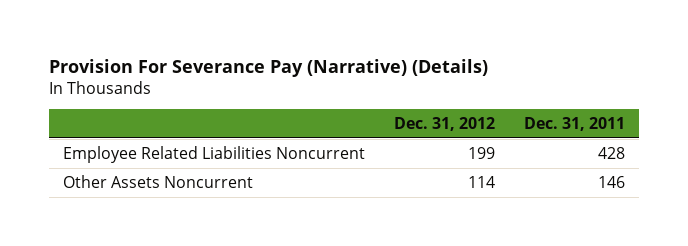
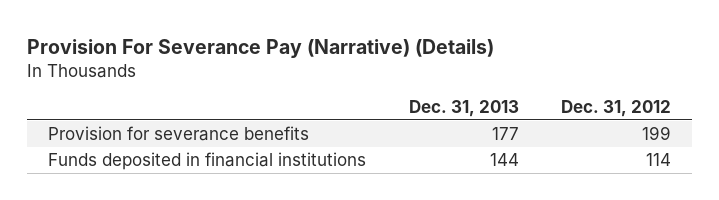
- | Dec. 31, 2012 | Dec. 31, 2011
+ | Dec. 31, 2013 | Dec. 31, 2012
- Employee Related Liabilities Noncurrent | 199 | 428
- Other Assets Noncurrent | 114 | 146
+ Provision for severance benefits | 177 | 199
+ Funds deposited in financial institutions | 144 | 114

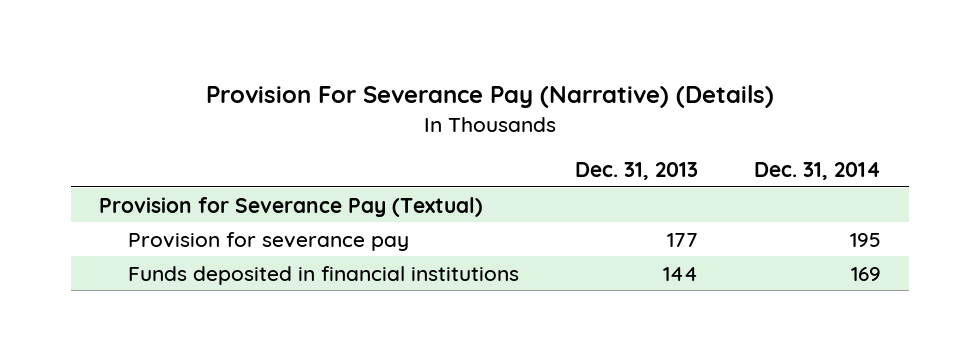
- | Dec. 31, 2013 | Dec. 31, 2012
+ | Dec. 31, 2013 | Dec. 31, 2014
- Provision for severance benefits | 177 | 199
+ Provision for Severance Pay (Textual)
+ Provision for severance pay | 177 | 195

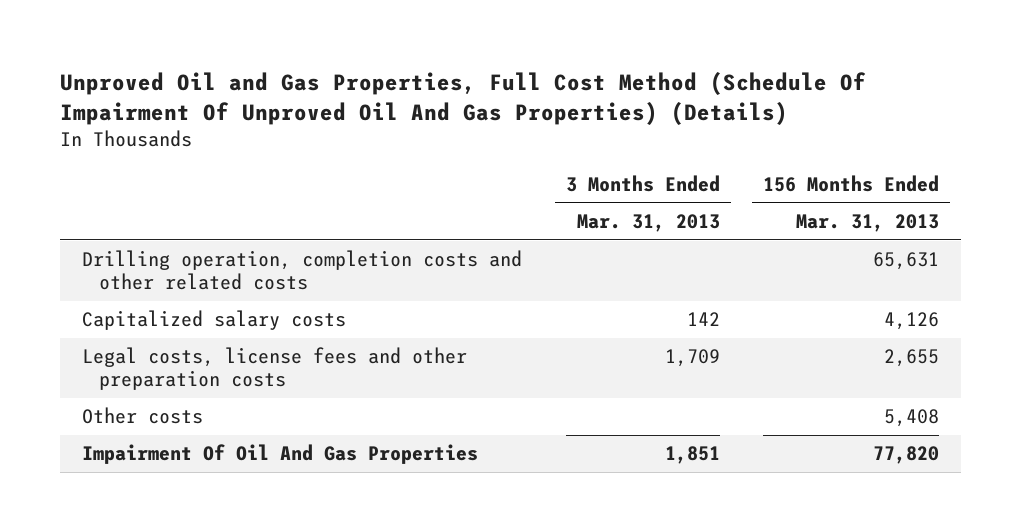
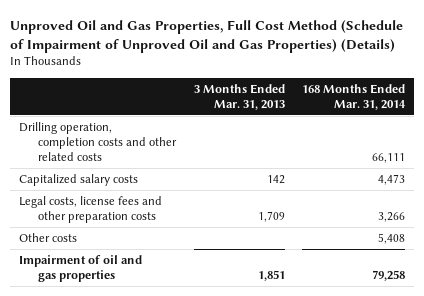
- Unproved Oil and Gas Properties, Full Cost Method (Schedule Of Impairment Of Unproved Oil And Gas Properties) (Details)
+ Unproved Oil and Gas Properties, Full Cost Method (Schedule of Impairment of Unproved Oil and Gas Properties) (Details)
- | 3 Months Ended Mar. 31, 2013 | 156 Months Ended Mar. 31, 2013
+ | 3 Months Ended Mar. 31, 2013 | 168 Months Ended Mar. 31, 2014
- Impairment Of Oil And Gas Properties | 1,851 | 77,820
+ Impairment of oil and gas properties | 1,851 | 79,258

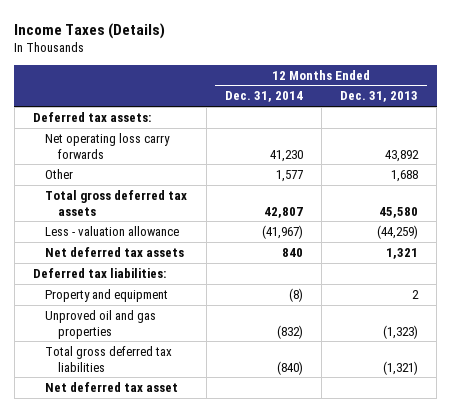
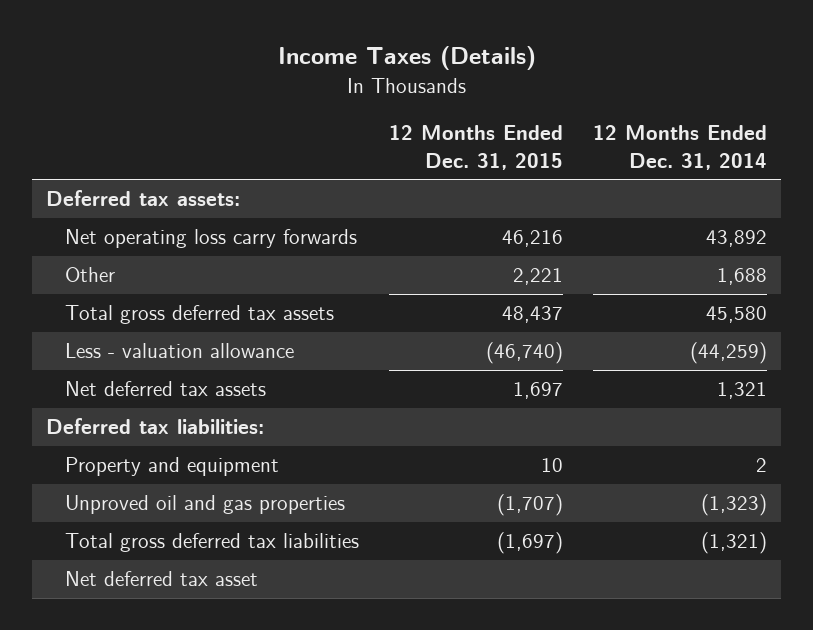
- | 12 Months Ended Dec. 31, 2014 | 12 Months Ended Dec. 31, 2013
+ | 12 Months Ended Dec. 31, 2015 | 12 Months Ended Dec. 31, 2014
- Net operating loss carry forwards | 41,230 | 43,892
- Other | 1,577 | 1,688
- Total gross deferred tax assets | 42,807 | 45,580
- Less - valuation allowance | (41,967) | (44,259)
- Net deferred tax assets | 840 | 1,321
+ Net operating loss carry forwards | 46,216 | 43,892
+ Other | 2,221 | 1,688
+ Total gross deferred tax assets | 48,437 | 45,580
+ Less - valuation allowance | (46,740) | (44,259)
+ Net deferred tax assets | 1,697 | 1,321
- Property and equipment | (8) | 2
- Unproved oil and gas properties | (832) | (1,323)
- Total gross deferred tax liabilities | (840) | (1,321)
+ Property and equipment | 10 | 2
+ Unproved oil and gas properties | (1,707) | (1,323)
+ Total gross deferred tax liabilities | (1,697) | (1,321)

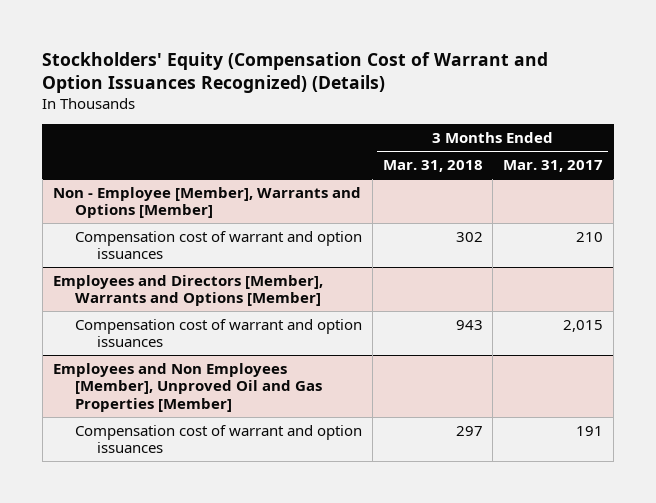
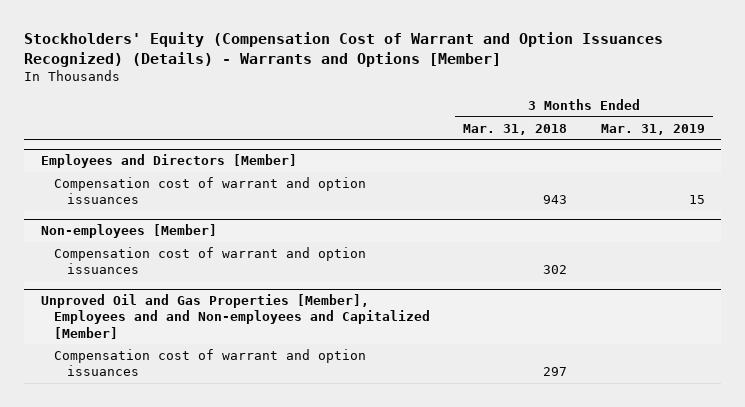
- Stockholders' Equity (Compensation Cost of Warrant and Option Issuances Recognized) (Details)
+ Stockholders' Equity (Compensation Cost of Warrant and Option Issuances Recognized) (Details) - Warrants and Options [Member]
- | 3 Months Ended Mar. 31, 2018 | 3 Months Ended Mar. 31, 2017
+ | 3 Months Ended Mar. 31, 2018 | 3 Months Ended Mar. 31, 2019
- Non - Employee [Member], Warrants and Options [Member]
- Compensation cost of warrant and option issuances | 302 | 210
- Employees and Directors [Member], Warrants and Options [Member]
+ Employees and Directors [Member]
- Employees and Non Employees [Member], Unproved Oil and Gas Properties [Member]
+ Non-employees [Member]
+ Compensation cost of warrant and option issuances | 302 |
+ Unproved Oil and Gas Properties [Member], Employees and and Non-employees and Capitalized [Member]

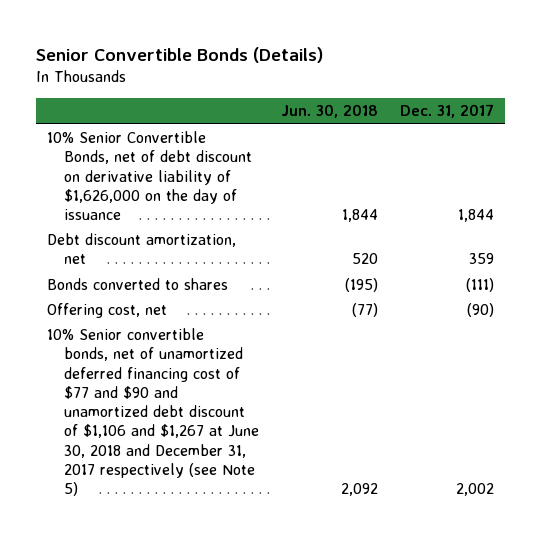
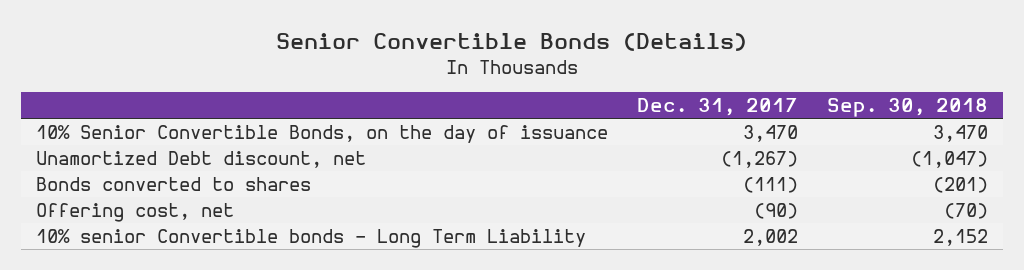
- | Jun. 30, 2018 | Dec. 31, 2017
+ | Dec. 31, 2017 | Sep. 30, 2018
- 10% Senior Convertible Bonds, net of debt discount on derivative liability of $1,626,000 on the day of issuance | 1,844 | 1,844
- Debt discount amortization, net | 520 | 359
+ 10% Senior Convertible Bonds, on the day of issuance | 3,470 | 3,470
+ Unamortized Debt discount, net | (1,267) | (1,047)
- 10% Senior convertible bonds, net of unamortized deferred financing cost of $77 and $90 and unamortized debt discount of $1,106 and $1,267 at June 30, 2018 and December 31, 2017 respectively (see Note 5) | 2,092 | 2,002
+ 10% senior Convertible bonds - Long Term Liability | 2,002 | 2,152

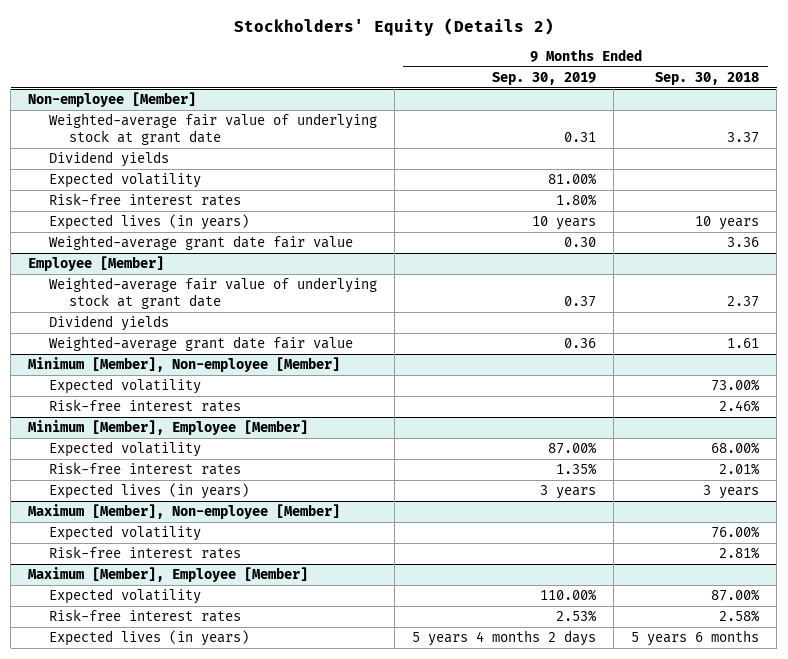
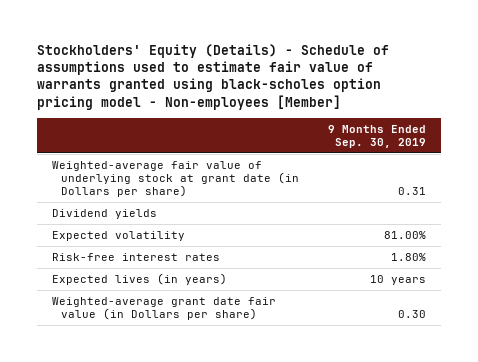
- Stockholders' Equity (Details 2)
+ Stockholders' Equity (Details) - Schedule of assumptions used to estimate fair value of warrants granted using black-scholes option pricing model - Non-employees [Member]
- | 9 Months Ended Sep. 30, 2019 | 9 Months Ended Sep. 30, 2018
+ | 9 Months Ended Sep. 30, 2019
- Non-employee [Member]
- Weighted-average fair value of underlying stock at grant date | 0.31 | 3.37
+ Weighted-average fair value of underlying stock at grant date (in Dollars per share) | 0.31
- Weighted-average grant date fair value | 0.30 | 3.36
- Employee [Member]
- Weighted-average fair value of underlying stock at grant date | 0.37 | 2.37
- Dividend yields
- Weighted-average grant date fair value | 0.36 | 1.61
- Minimum [Member], Non-employee [Member]
- Expected volatility | | 73.00%
- Risk-free interest rates | | 2.46%
- Minimum [Member], Employee [Member]
- Expected volatility | 87.00% | 68.00%
- Risk-free interest rates | 1.35% | 2.01%
- Expected lives (in years) | 3 years | 3 years
- Maximum [Member], Non-employee [Member]
- Expected volatility | | 76.00%
- Risk-free interest rates | | 2.81%
- Maximum [Member], Employee [Member]
- Expected volatility | 110.00% | 87.00%
- Risk-free interest rates | 2.53% | 2.58%
- Expected lives (in years) | 5 years 4 months 2 days | 5 years 6 months
+ Weighted-average grant date fair value (in Dollars per share) | 0.30

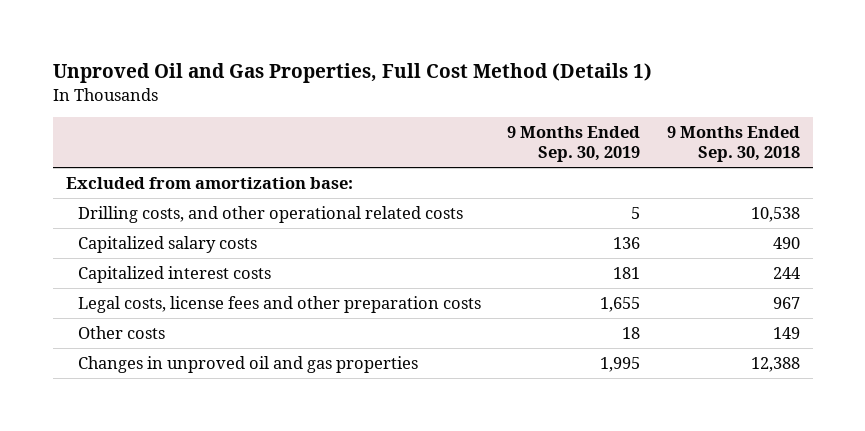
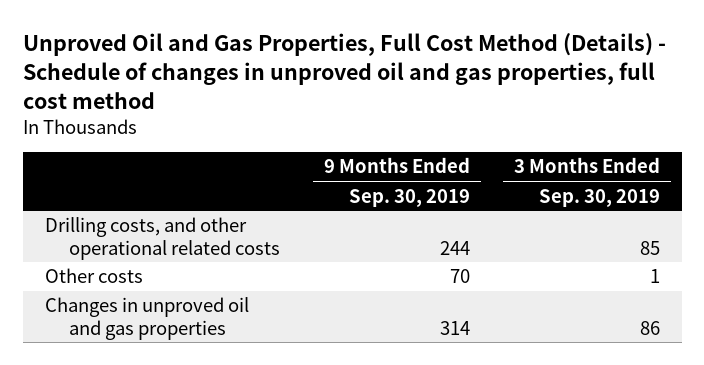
- Unproved Oil and Gas Properties, Full Cost Method (Details 1)
+ Unproved Oil and Gas Properties, Full Cost Method (Details) - Schedule of changes in unproved oil and gas properties, full cost method
- | 9 Months Ended Sep. 30, 2019 | 9 Months Ended Sep. 30, 2018
+ | 9 Months Ended Sep. 30, 2019 | 3 Months Ended Sep. 30, 2019
- Excluded from amortization base:
- Drilling costs, and other operational related costs | 5 | 10,538
- Capitalized salary costs | 136 | 490
- Capitalized interest costs | 181 | 244
- Legal costs, license fees and other preparation costs | 1,655 | 967
- Other costs | 18 | 149
- Changes in unproved oil and gas properties | 1,995 | 12,388
+ Drilling costs, and other operational related costs | 244 | 85
+ Other costs | 70 | 1
+ Changes in unproved oil and gas properties | 314 | 86

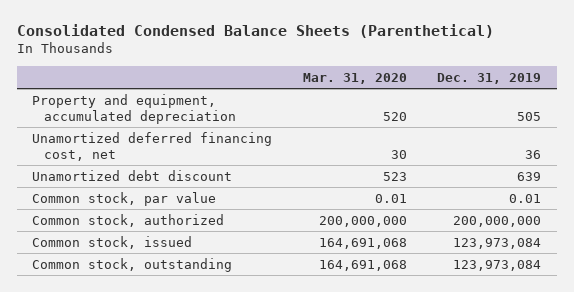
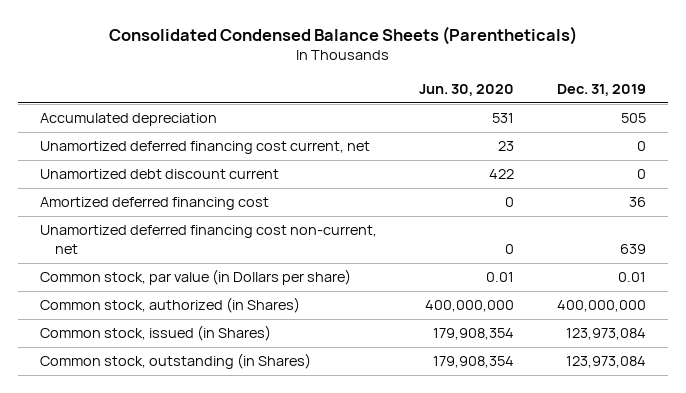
- Consolidated Condensed Balance Sheets (Parenthetical)
+ Consolidated Condensed Balance Sheets (Parentheticals)
- | Mar. 31, 2020 | Dec. 31, 2019
+ | Jun. 30, 2020 | Dec. 31, 2019
- Property and equipment, accumulated depreciation | 520 | 505
- Unamortized deferred financing cost, net | 30 | 36
- Unamortized debt discount | 523 | 639
- Common stock, par value | 0.01 | 0.01
- Common stock, authorized | 200,000,000 | 200,000,000
- Common stock, issued | 164,691,068 | 123,973,084
- Common stock, outstanding | 164,691,068 | 123,973,084
+ Accumulated depreciation | 531 | 505
+ Unamortized deferred financing cost current, net | 23 | 0
+ Unamortized debt discount current | 422 | 0
+ Amortized deferred financing cost | 0 | 36
+ Unamortized deferred financing cost non-current, net | 0 | 639
+ Common stock, par value (in Dollars per share) | 0.01 | 0.01
+ Common stock, authorized (in Shares) | 400,000,000 | 400,000,000
+ Common stock, issued (in Shares) | 179,908,354 | 123,973,084
+ Common stock, outstanding (in Shares) | 179,908,354 | 123,973,084

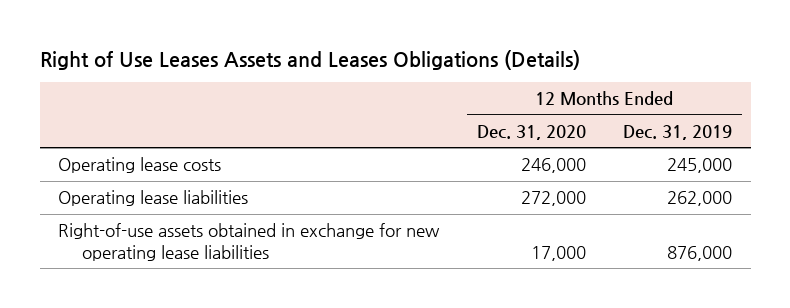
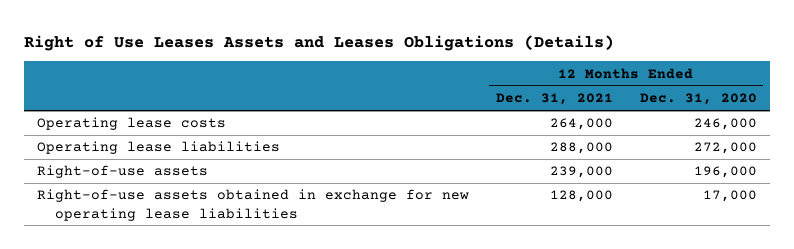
- | 12 Months Ended Dec. 31, 2020 | 12 Months Ended Dec. 31, 2019
+ | 12 Months Ended Dec. 31, 2021 | 12 Months Ended Dec. 31, 2020
+ Right-of-use assets | 239,000 | 196,000

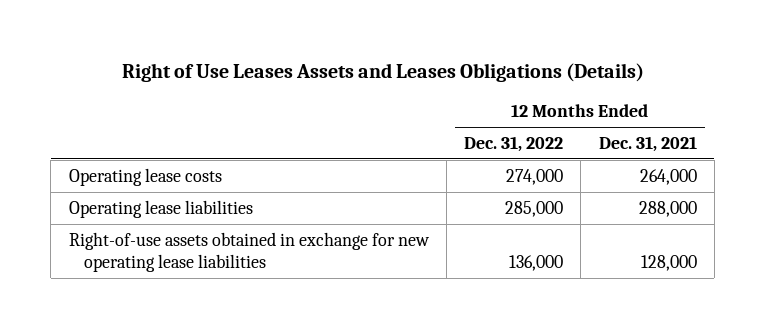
- | 12 Months Ended Dec. 31, 2021 | 12 Months Ended Dec. 31, 2020
+ | 12 Months Ended Dec. 31, 2022 | 12 Months Ended Dec. 31, 2021
- Right-of-use assets | 239,000 | 196,000

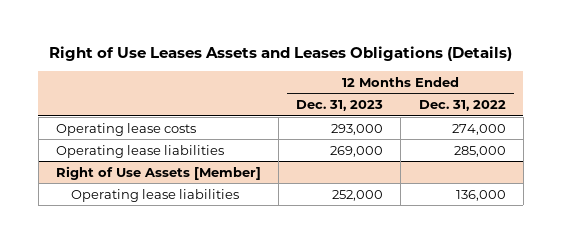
- | 12 Months Ended Dec. 31, 2022 | 12 Months Ended Dec. 31, 2021
+ | 12 Months Ended Dec. 31, 2023 | 12 Months Ended Dec. 31, 2022
- Right-of-use assets obtained in exchange for new operating lease liabilities | 136,000 | 128,000
+ Right of Use Assets [Member]
+ Operating lease liabilities | 252,000 | 136,000

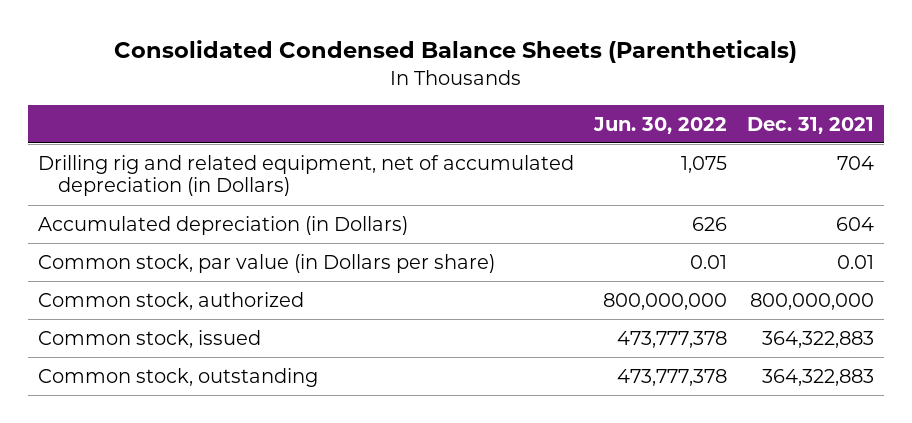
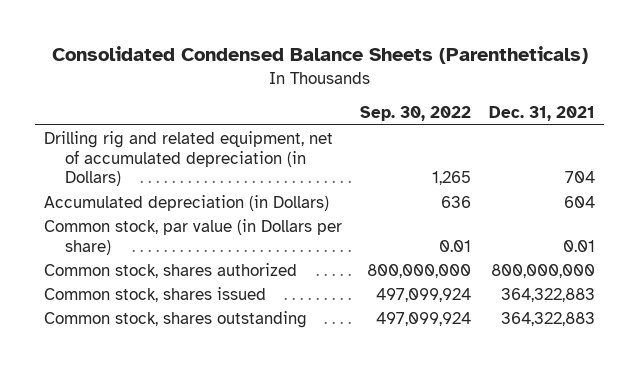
- | Jun. 30, 2022 | Dec. 31, 2021
+ | Sep. 30, 2022 | Dec. 31, 2021
- Common stock, authorized | 800,000,000 | 800,000,000
- Common stock, issued | 473,777,378 | 364,322,883
- Common stock, outstanding | 473,777,378 | 364,322,883
+ Common stock, shares authorized | 800,000,000 | 800,000,000
+ Common stock, shares issued | 497,099,924 | 364,322,883
+ Common stock, shares outstanding | 497,099,924 | 364,322,883

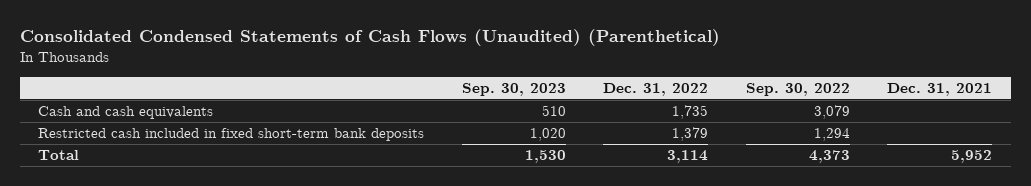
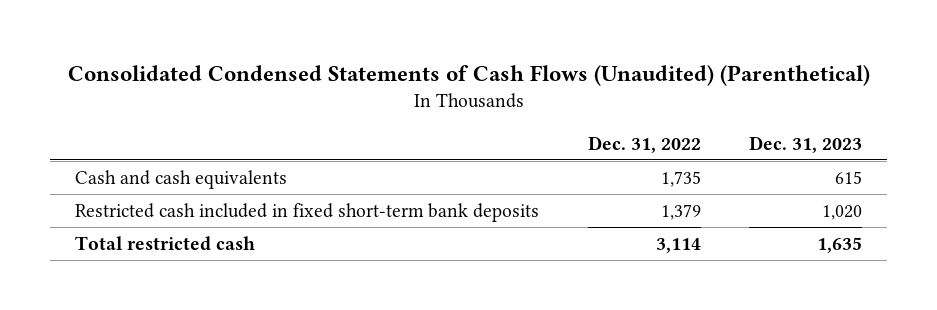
- | Sep. 30, 2023 | Dec. 31, 2022 | Sep. 30, 2022 | Dec. 31, 2021
+ | Dec. 31, 2022 | Dec. 31, 2023
- Total | 1,530 | 3,114 | 4,373 | 5,952
+ Total restricted cash | 3,114 | 1,635

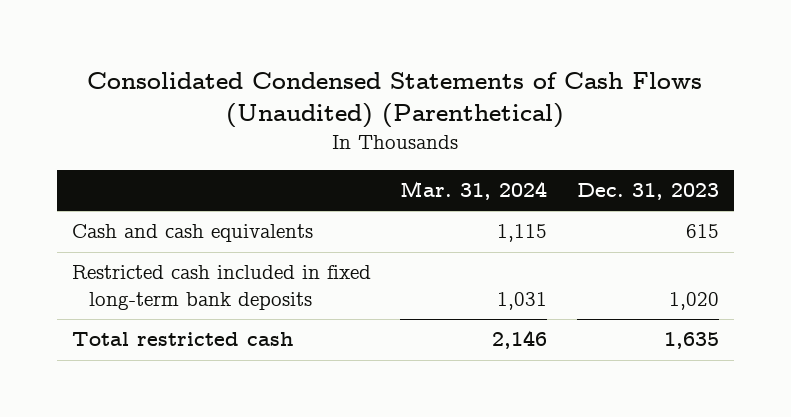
- | Dec. 31, 2022 | Dec. 31, 2023
+ | Mar. 31, 2024 | Dec. 31, 2023
- Restricted cash included in fixed short-term bank deposits | 1,379 | 1,020
+ Restricted cash included in fixed long-term bank deposits | 1,031 | 1,020

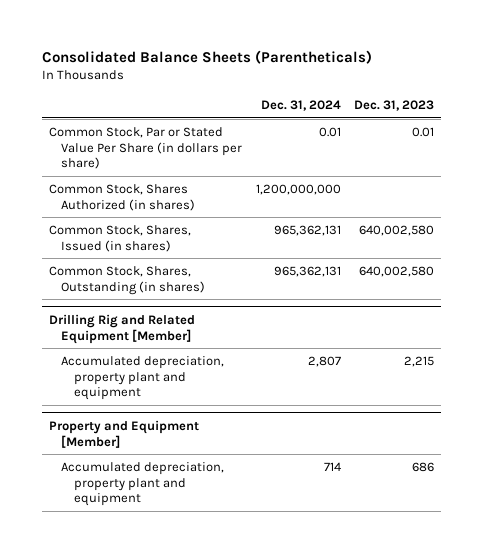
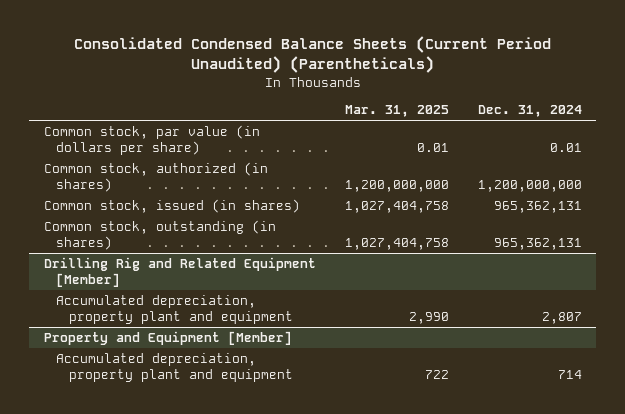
- Consolidated Balance Sheets (Parentheticals)
+ Consolidated Condensed Balance Sheets (Current Period Unaudited) (Parentheticals)
- | Dec. 31, 2024 | Dec. 31, 2023
+ | Mar. 31, 2025 | Dec. 31, 2024
- Common Stock, Par or Stated Value Per Share (in dollars per share) | 0.01 | 0.01
- Common Stock, Shares Authorized (in shares) | 1,200,000,000 |
- Common Stock, Shares, Issued (in shares) | 965,362,131 | 640,002,580
- Common Stock, Shares, Outstanding (in shares) | 965,362,131 | 640,002,580
+ Common stock, par value (in dollars per share) | 0.01 | 0.01
+ Common stock, authorized (in shares) | 1,200,000,000 | 1,200,000,000
+ Common stock, issued (in shares) | 1,027,404,758 | 965,362,131
+ Common stock, outstanding (in shares) | 1,027,404,758 | 965,362,131

